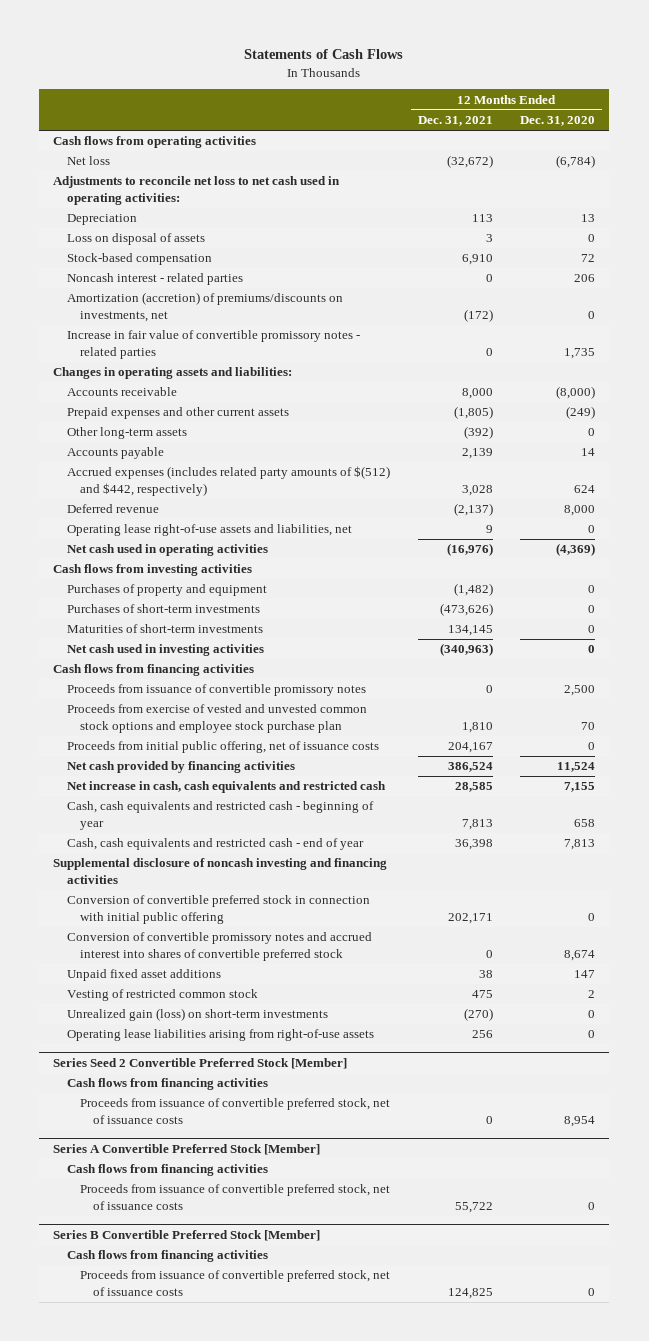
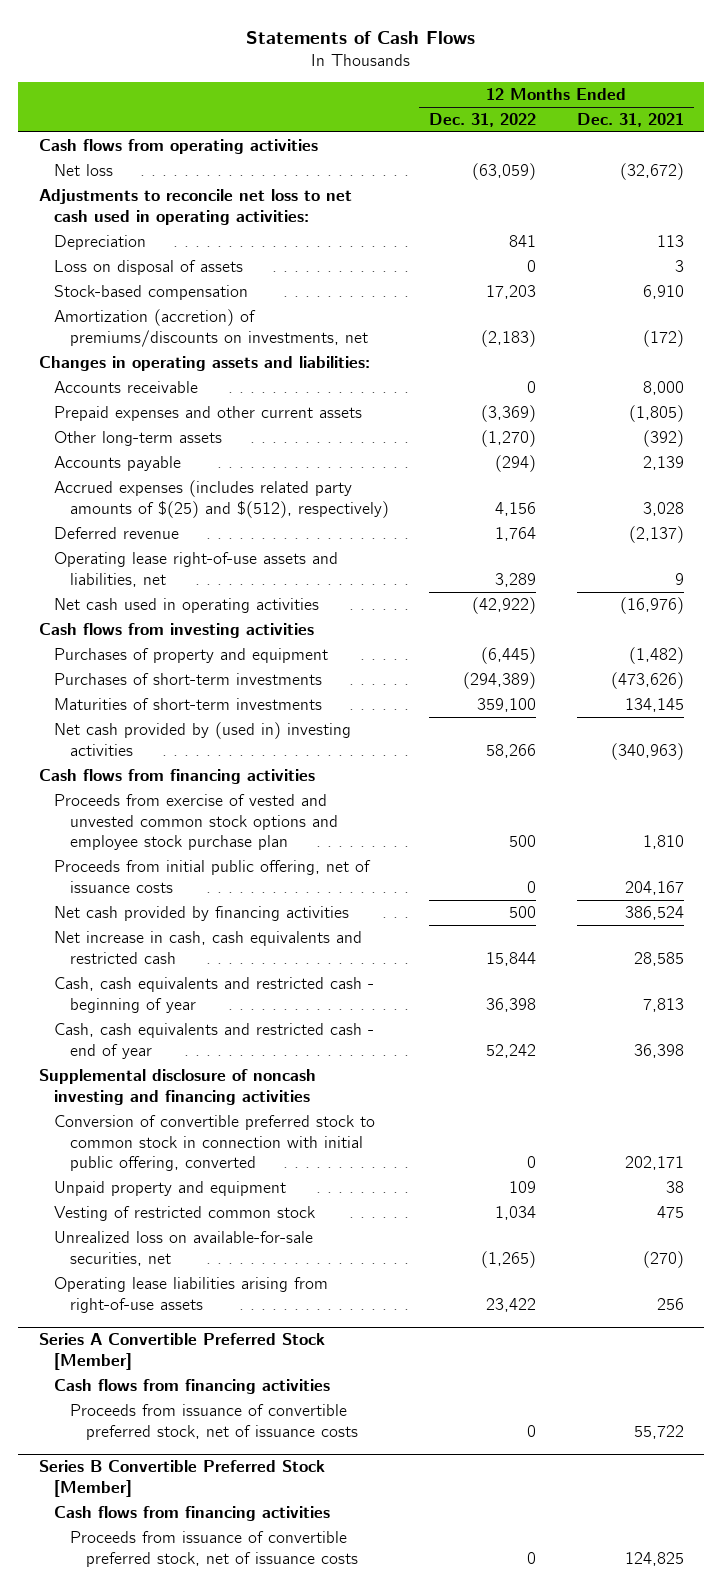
- | 12 Months Ended Dec. 31, 2021 | 12 Months Ended Dec. 31, 2020
+ | 12 Months Ended Dec. 31, 2022 | 12 Months Ended Dec. 31, 2021
- Noncash interest - related parties | 0 | 206
- Increase in fair value of convertible promissory notes - related parties | 0 | 1,735
- Accrued expenses (includes related party amounts of $(512) and $442, respectively) | 3,028 | 624
+ Accrued expenses (includes related party amounts of $(25) and $(512), respectively) | 4,156 | 3,028
- Net cash used in investing activities | (340,963) | 0
+ Net cash provided by (used in) investing activities | 58,266 | (340,963)
- Proceeds from issuance of convertible promissory notes | 0 | 2,500
- Conversion of convertible preferred stock in connection with initial public offering | 202,171 | 0
- Conversion of convertible promissory notes and accrued interest into shares of convertible preferred stock | 0 | 8,674
- Unpaid fixed asset additions | 38 | 147
+ Conversion of convertible preferred stock to common stock in connection with initial public offering, converted | 0 | 202,171
+ Unpaid property and equipment | 109 | 38
- Unrealized gain (loss) on short-term investments | (270) | 0
+ Unrealized loss on available-for-sale securities, net | (1,265) | (270)
- Series Seed 2 Convertible Preferred Stock [Member]
- Cash flows from financing activities
- Proceeds from issuance of convertible preferred stock, net of issuance costs | 0 | 8,954

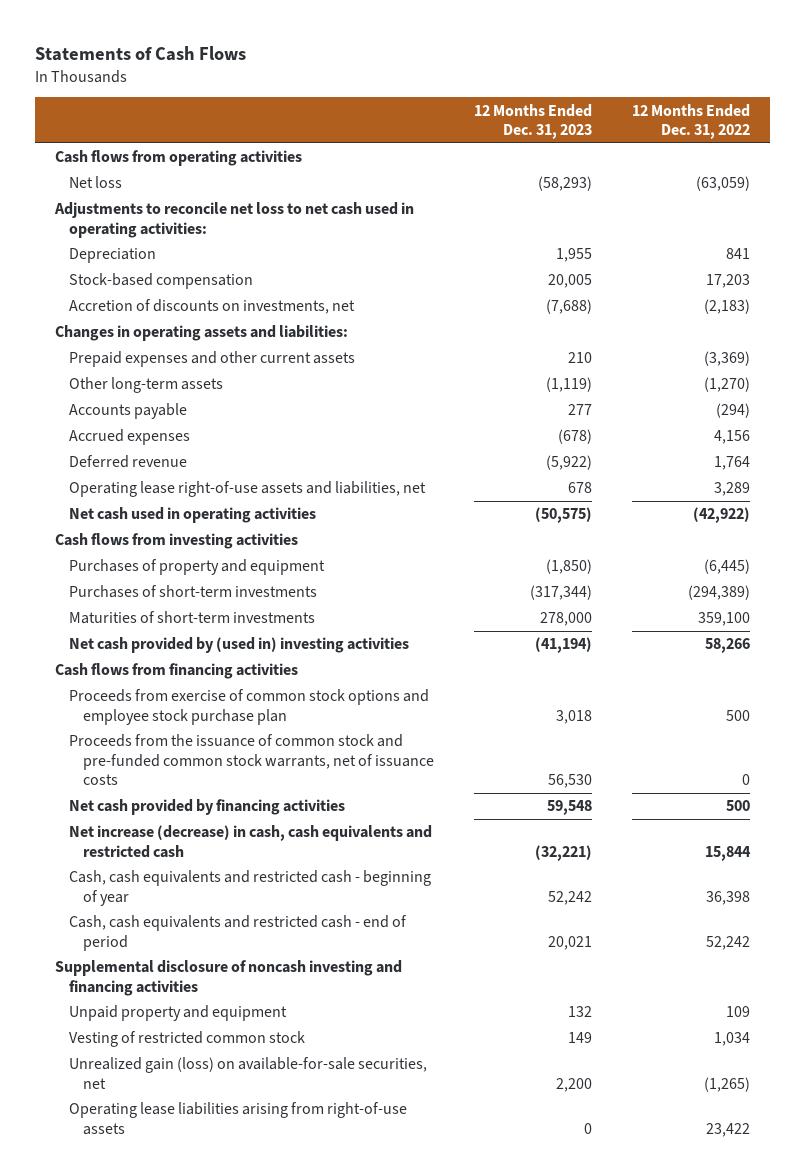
- | 12 Months Ended Dec. 31, 2022 | 12 Months Ended Dec. 31, 2021
+ | 12 Months Ended Dec. 31, 2023 | 12 Months Ended Dec. 31, 2022
- Loss on disposal of assets | 0 | 3
- Amortization (accretion) of premiums/discounts on investments, net | (2,183) | (172)
+ Accretion of discounts on investments, net | (7,688) | (2,183)
- Accounts receivable | 0 | 8,000
- Accrued expenses (includes related party amounts of $(25) and $(512), respectively) | 4,156 | 3,028
+ Accrued expenses | (678) | 4,156
- Proceeds from exercise of vested and unvested common stock options and employee stock purchase plan | 500 | 1,810
- Proceeds from initial public offering, net of issuance costs | 0 | 204,167
+ Proceeds from exercise of common stock options and employee stock purchase plan | 3,018 | 500
+ Proceeds from the issuance of common stock and pre-funded common stock warrants, net of issuance costs | 56,530 | 0
- Net increase in cash, cash equivalents and restricted cash | 15,844 | 28,585
+ Net increase (decrease) in cash, cash equivalents and restricted cash | (32,221) | 15,844
- Cash, cash equivalents and restricted cash - end of year | 52,242 | 36,398
+ Cash, cash equivalents and restricted cash - end of period | 20,021 | 52,242
- Conversion of convertible preferred stock to common stock in connection with initial public offering, converted | 0 | 202,171
- Unrealized loss on available-for-sale securities, net | (1,265) | (270)
+ Unrealized gain (loss) on available-for-sale securities, net | 2,200 | (1,265)
- Series A Convertible Preferred Stock [Member]
- Cash flows from financing activities
- Proceeds from issuance of convertible preferred stock, net of issuance costs | 0 | 55,722
- Series B Convertible Preferred Stock [Member]
- Cash flows from financing activities
- Proceeds from issuance of convertible preferred stock, net of issuance costs | 0 | 124,825

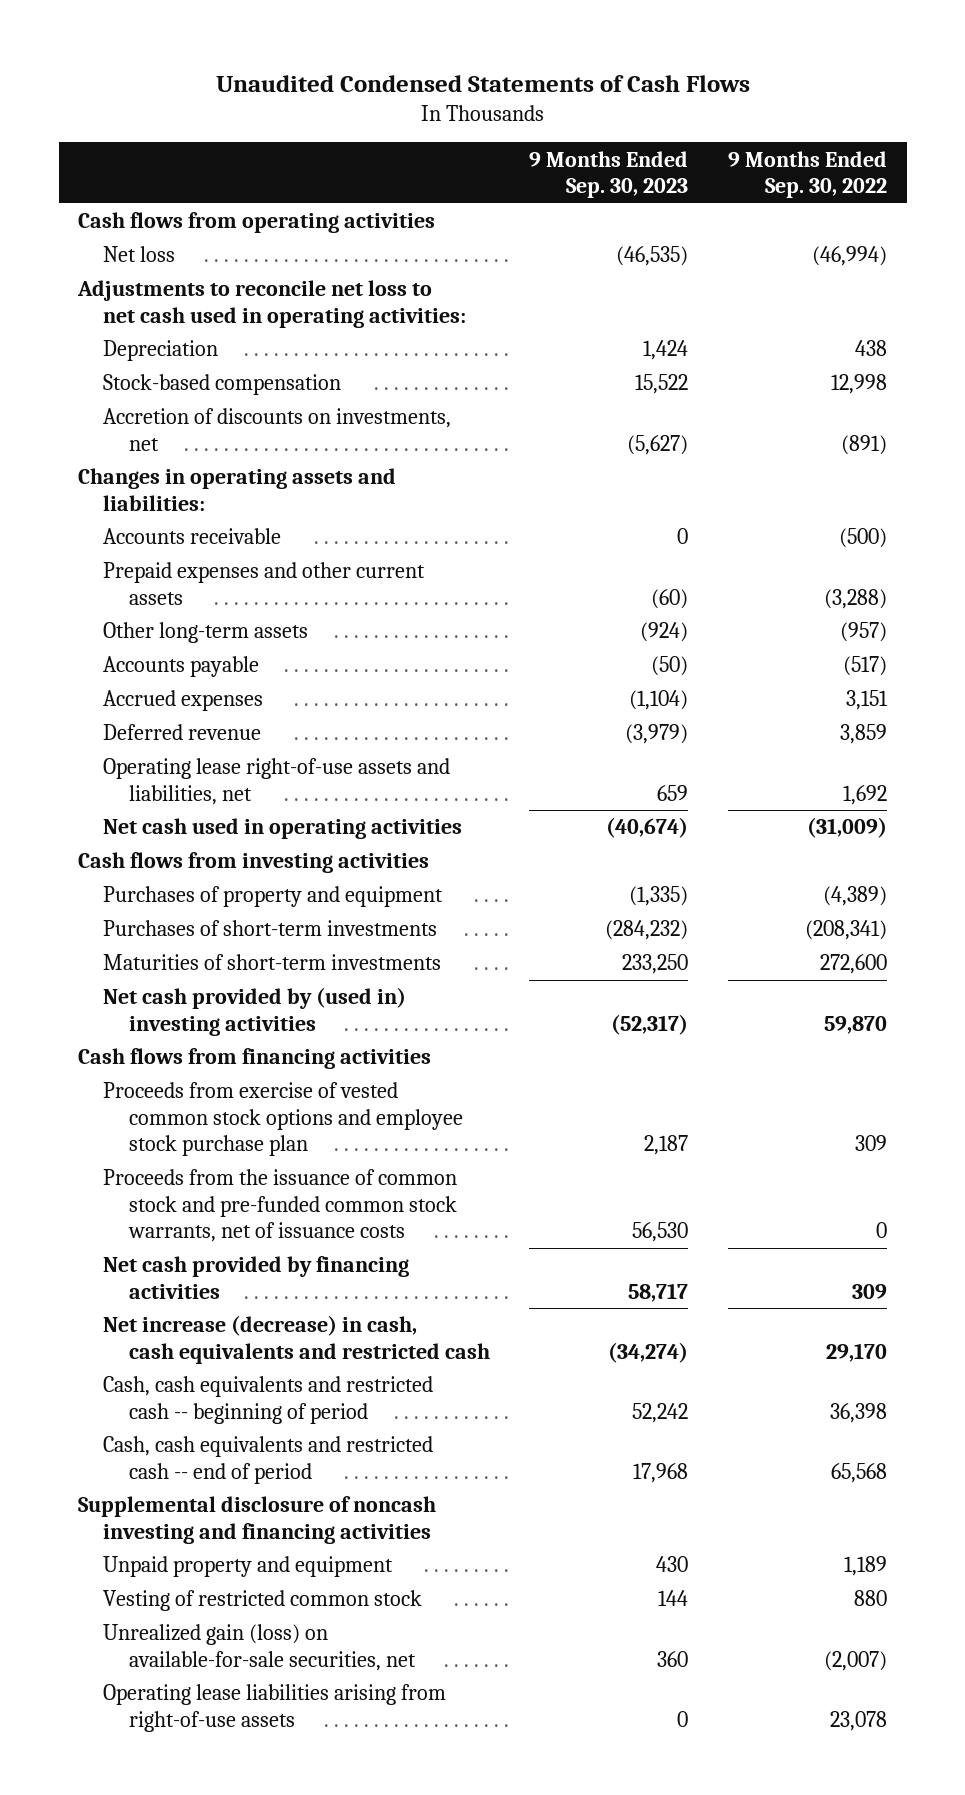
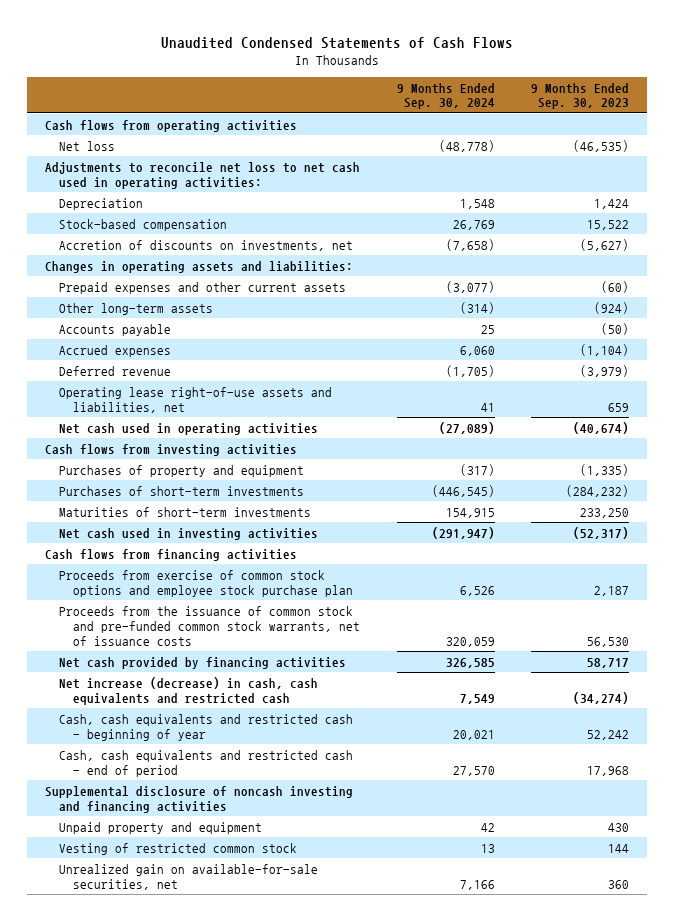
- | 9 Months Ended Sep. 30, 2023 | 9 Months Ended Sep. 30, 2022
+ | 9 Months Ended Sep. 30, 2024 | 9 Months Ended Sep. 30, 2023
- Accounts receivable | 0 | (500)
- Net cash provided by (used in) investing activities | (52,317) | 59,870
+ Net cash used in investing activities | (291,947) | (52,317)
- Proceeds from exercise of vested common stock options and employee stock purchase plan | 2,187 | 309
+ Proceeds from exercise of common stock options and employee stock purchase plan | 6,526 | 2,187
- Cash, cash equivalents and restricted cash -- beginning of period | 52,242 | 36,398
- Cash, cash equivalents and restricted cash -- end of period | 17,968 | 65,568
+ Cash, cash equivalents and restricted cash - beginning of year | 20,021 | 52,242
+ Cash, cash equivalents and restricted cash - end of period | 27,570 | 17,968
- Unrealized gain (loss) on available-for-sale securities, net | 360 | (2,007)
- Operating lease liabilities arising from right-of-use assets | 0 | 23,078
+ Unrealized gain on available-for-sale securities, net | 7,166 | 360

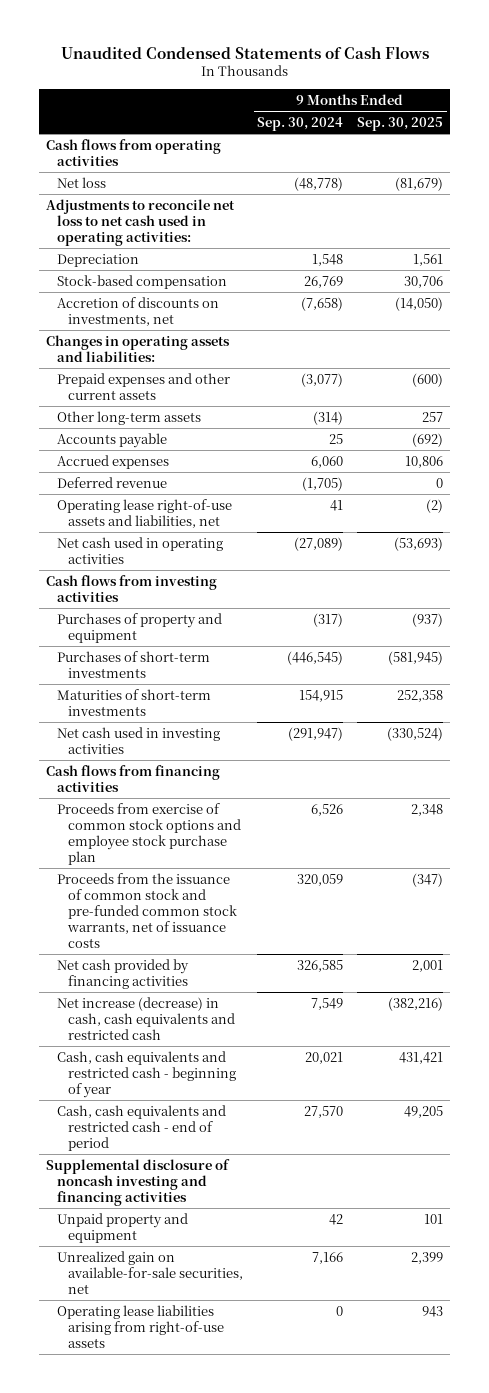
- | 9 Months Ended Sep. 30, 2024 | 9 Months Ended Sep. 30, 2023
+ | 9 Months Ended Sep. 30, 2024 | 9 Months Ended Sep. 30, 2025
- Vesting of restricted common stock | 13 | 144
+ Operating lease liabilities arising from right-of-use assets | 0 | 943

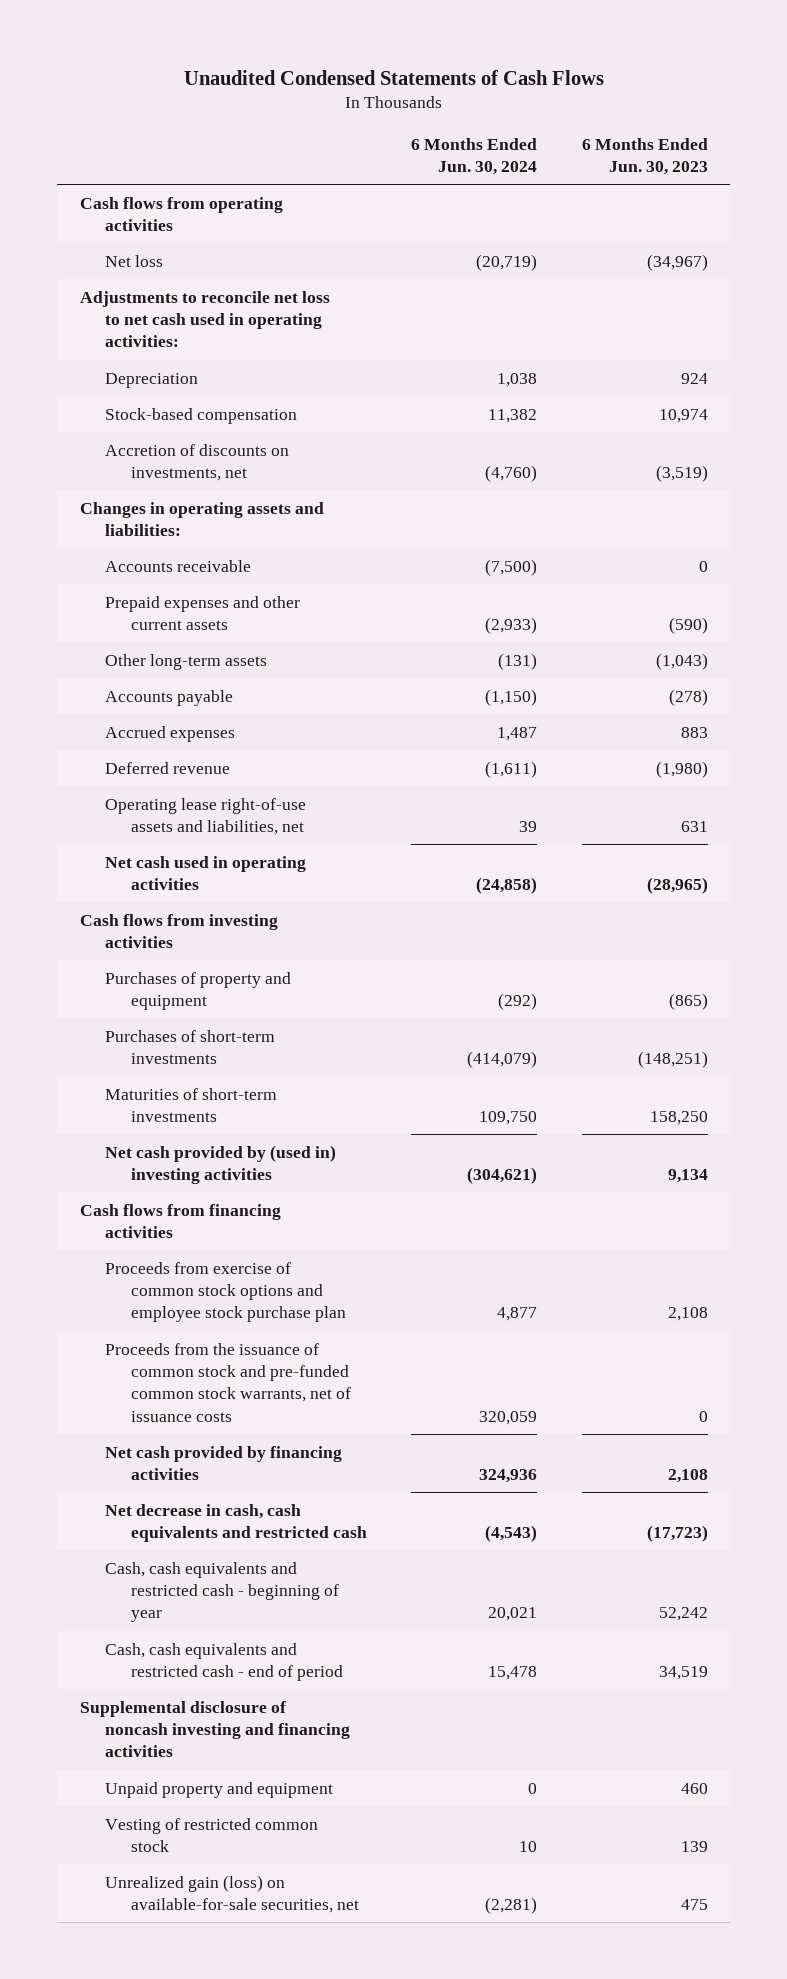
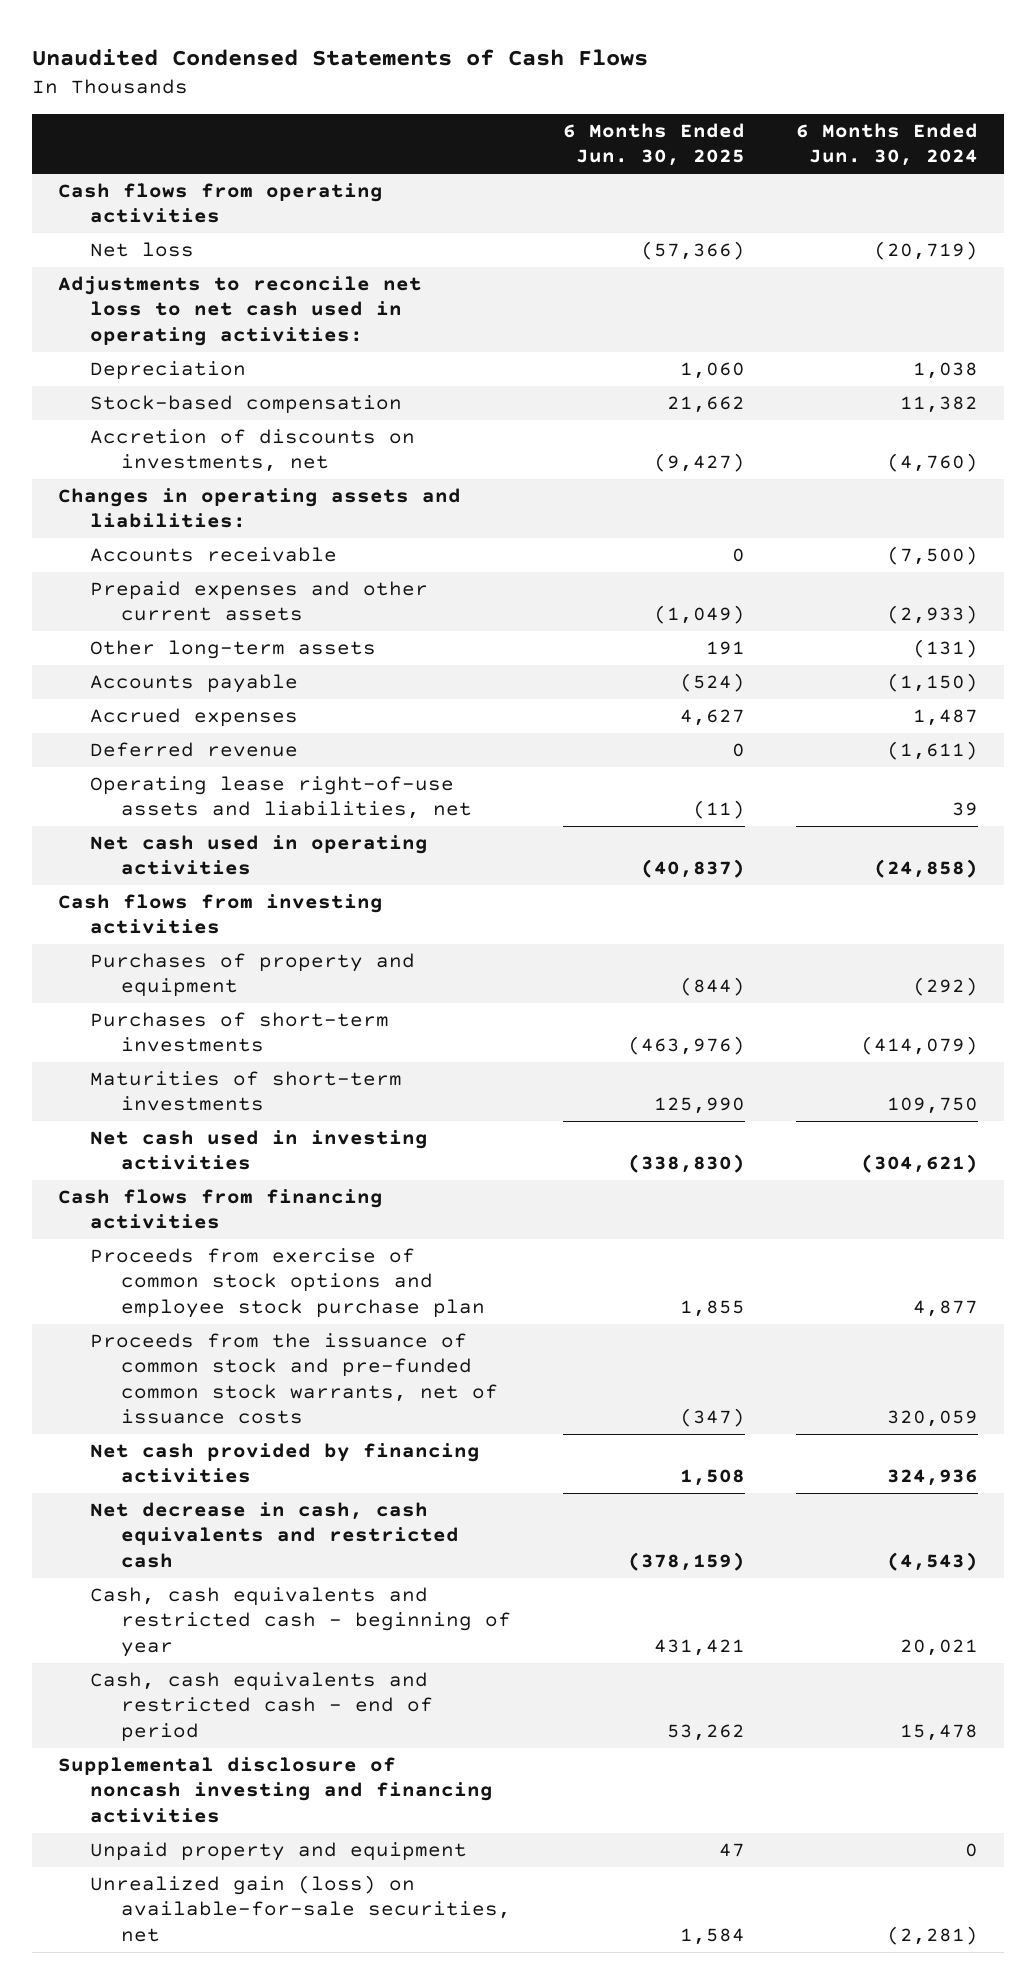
- | 6 Months Ended Jun. 30, 2024 | 6 Months Ended Jun. 30, 2023
+ | 6 Months Ended Jun. 30, 2025 | 6 Months Ended Jun. 30, 2024
- Net cash provided by (used in) investing activities | (304,621) | 9,134
+ Net cash used in investing activities | (338,830) | (304,621)
- Vesting of restricted common stock | 10 | 139

